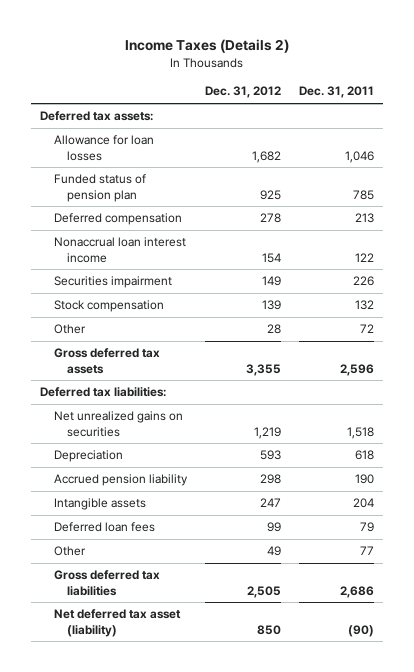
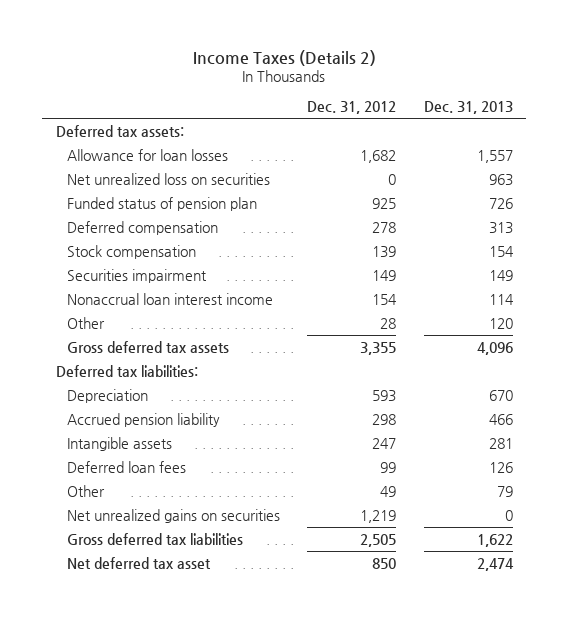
- | Dec. 31, 2012 | Dec. 31, 2011
+ | Dec. 31, 2012 | Dec. 31, 2013
+ Net unrealized loss on securities | 0 | 963
moved down: Securities impairment | 149 | 149
moved down: Nonaccrual loan interest income | 154 | 114
moved down: Net unrealized gains on securities | 1,219 | 0
- Net deferred tax asset (liability) | 850 | (90)
+ Net deferred tax asset | 850 | 2,474

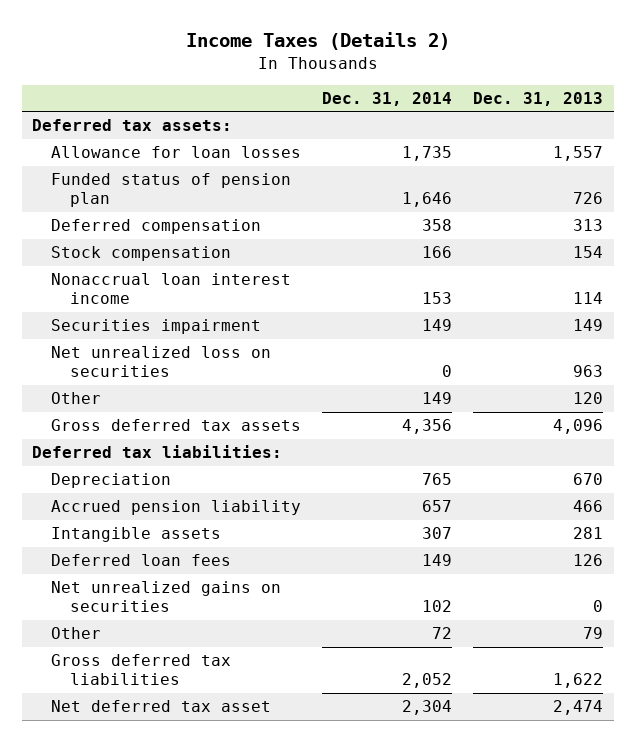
- | Dec. 31, 2012 | Dec. 31, 2013
+ | Dec. 31, 2014 | Dec. 31, 2013
moved down: Securities impairment | 149 | 149
moved down: Net unrealized loss on securities | 0 | 963
moved down: Other | 72 | 79

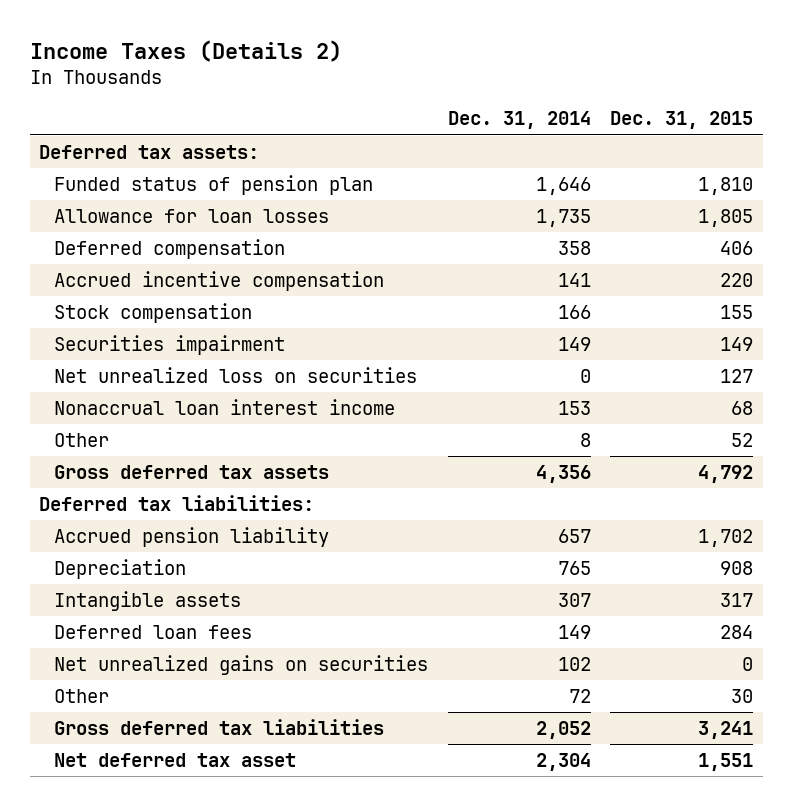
- | Dec. 31, 2014 | Dec. 31, 2013
+ | Dec. 31, 2014 | Dec. 31, 2015
moved down: Allowance for loan losses | 1,735 | 1,805
+ Accrued incentive compensation | 141 | 220
- Other | 149 | 120
moved down: Nonaccrual loan interest income | 153 | 68
+ Other | 8 | 52
moved down: Depreciation | 765 | 908

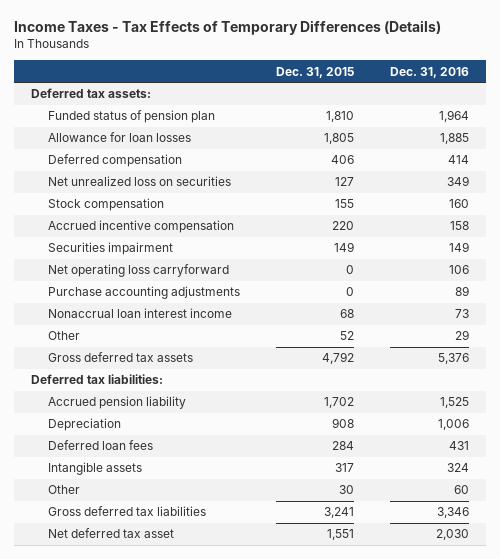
- Income Taxes (Details 2)
+ Income Taxes - Tax Effects of Temporary Differences (Details)
- | Dec. 31, 2014 | Dec. 31, 2015
+ | Dec. 31, 2015 | Dec. 31, 2016
moved up: Net unrealized loss on securities | 127 | 349
moved down: Accrued incentive compensation | 220 | 158
+ Net operating loss carryforward | 0 | 106
+ Purchase accounting adjustments | 0 | 89
- Net unrealized gains on securities | 102 | 0
moved down: Intangible assets | 317 | 324

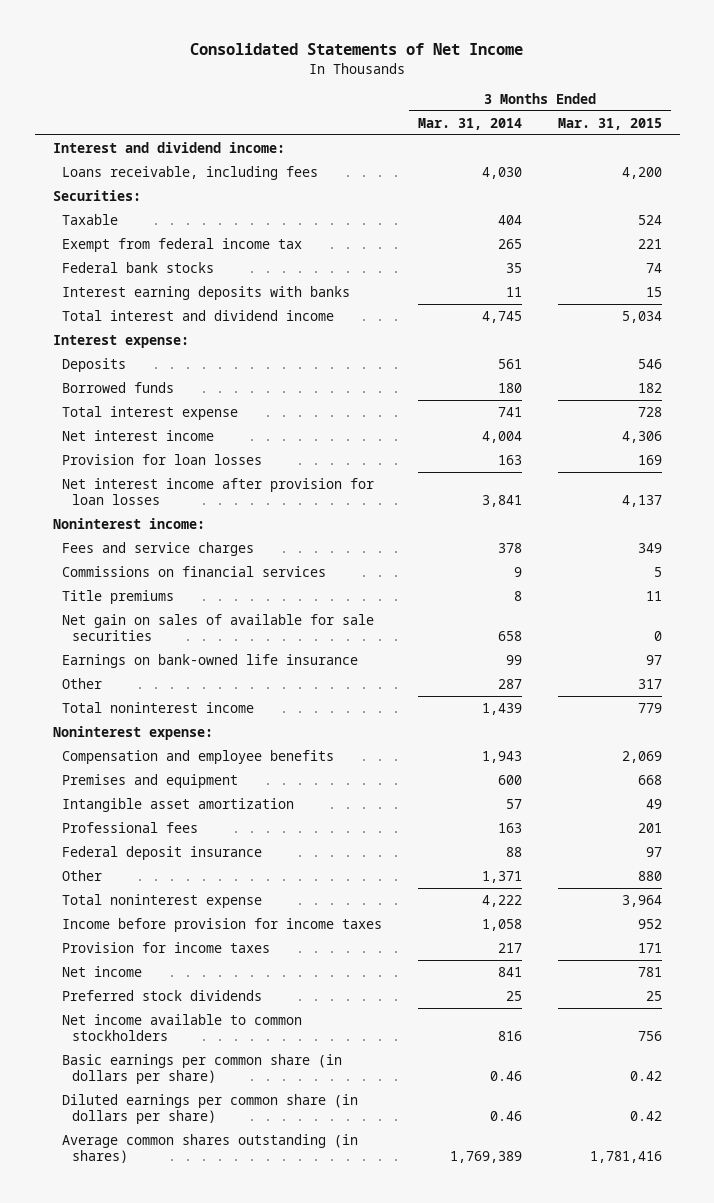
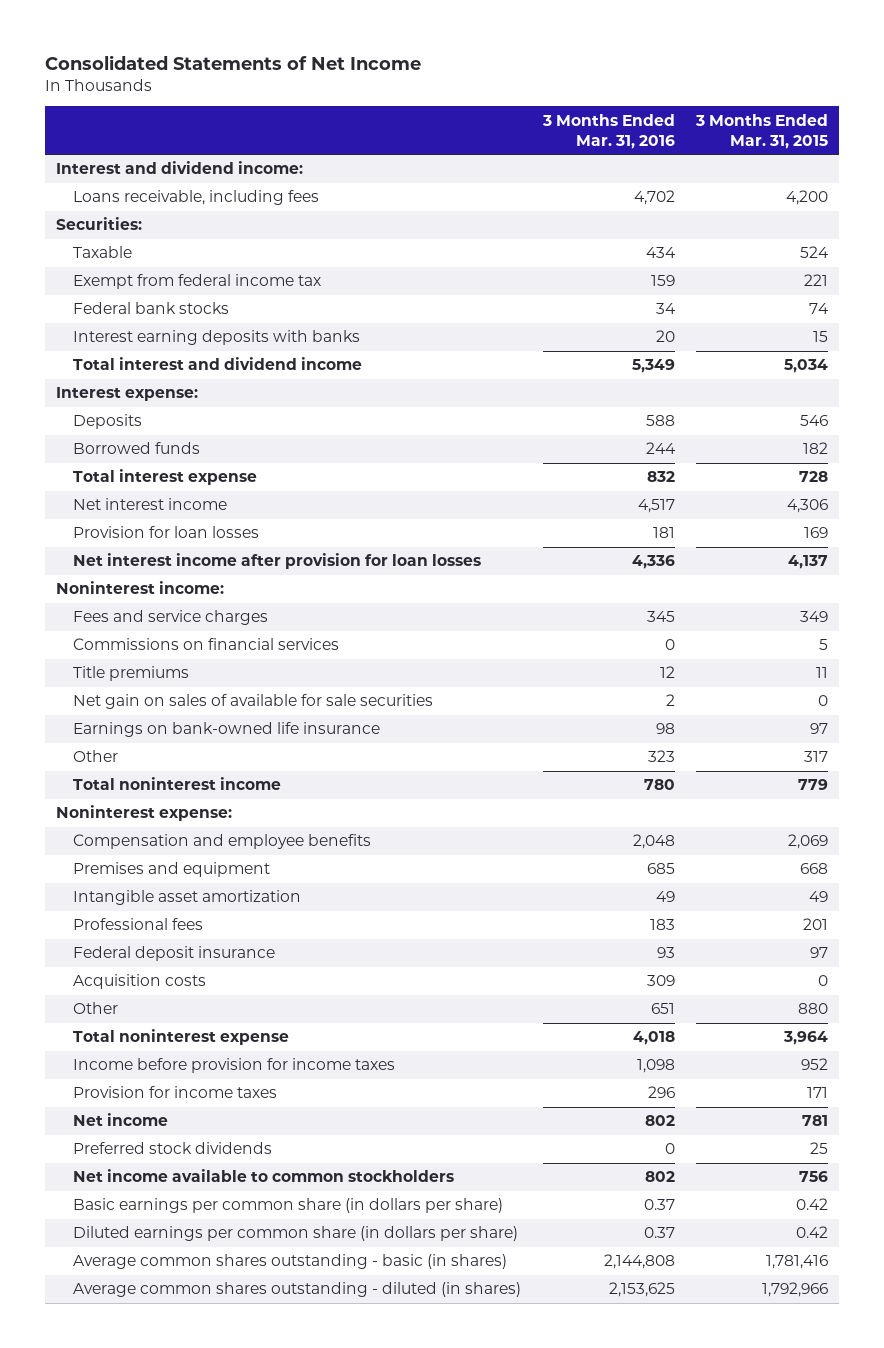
- | 3 Months Ended Mar. 31, 2014 | 3 Months Ended Mar. 31, 2015
+ | 3 Months Ended Mar. 31, 2016 | 3 Months Ended Mar. 31, 2015
+ Acquisition costs | 309 | 0
- Average common shares outstanding (in shares) | 1,769,389 | 1,781,416
+ Average common shares outstanding - basic (in shares) | 2,144,808 | 1,781,416
+ Average common shares outstanding - diluted (in shares) | 2,153,625 | 1,792,966

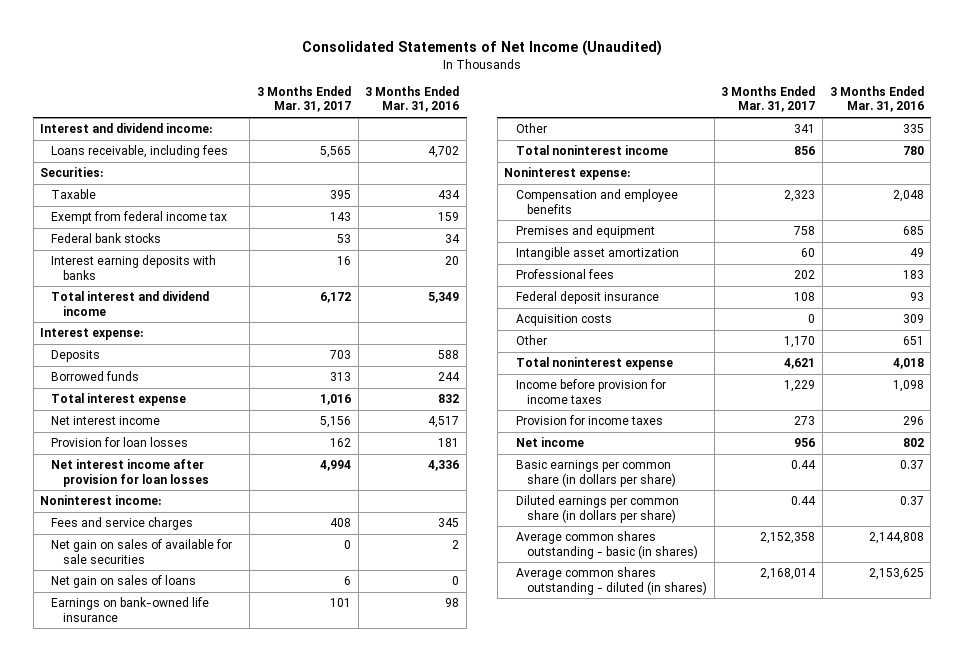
- Consolidated Statements of Net Income
+ Consolidated Statements of Net Income (Unaudited)
- | 3 Months Ended Mar. 31, 2016 | 3 Months Ended Mar. 31, 2015
+ | 3 Months Ended Mar. 31, 2017 | 3 Months Ended Mar. 31, 2016
- Commissions on financial services | 0 | 5
- Title premiums | 12 | 11
+ Net gain on sales of loans | 6 | 0
- Other | 323 | 317
+ Other | 341 | 335
- Preferred stock dividends | 0 | 25
- Net income available to common stockholders | 802 | 756

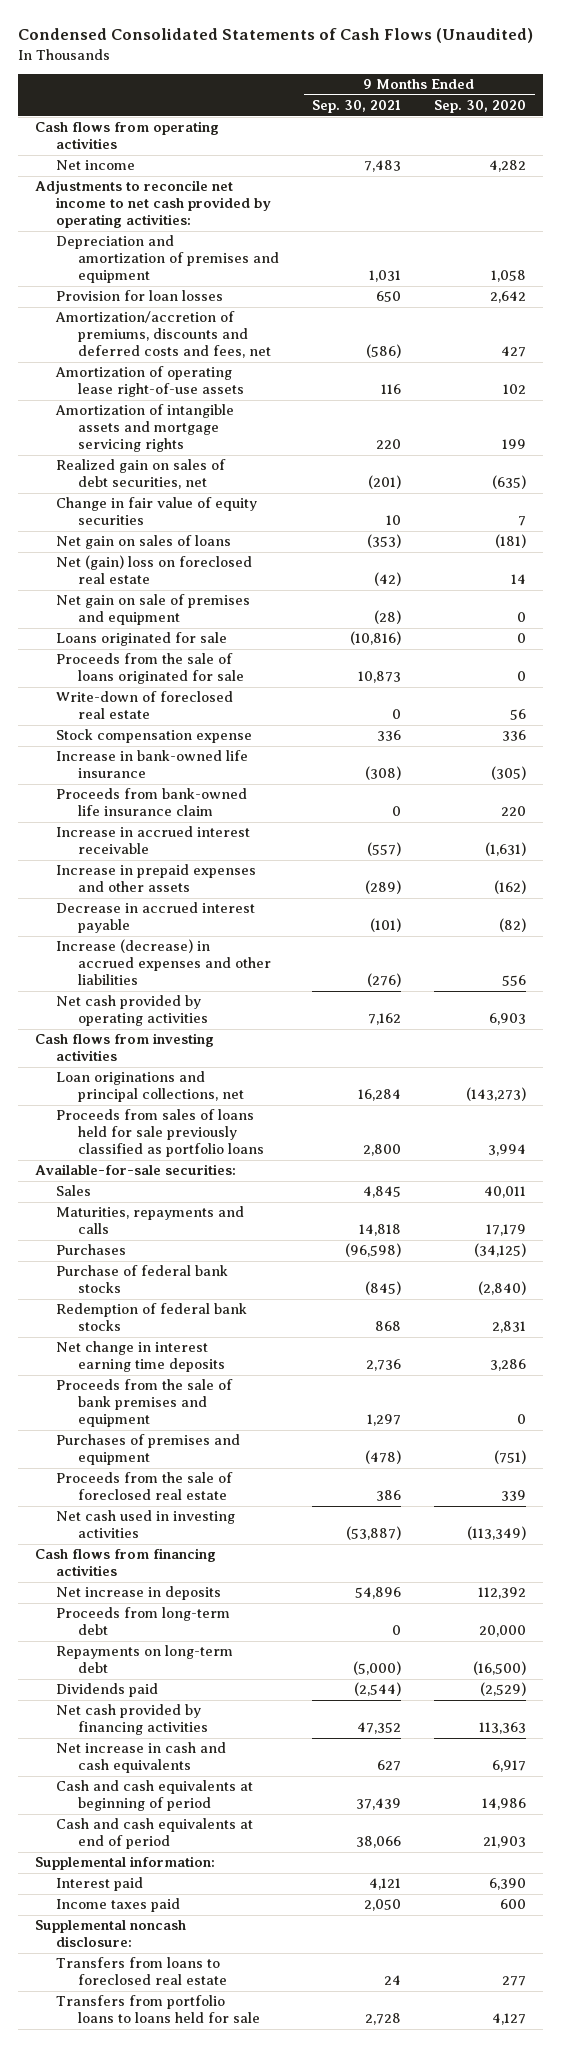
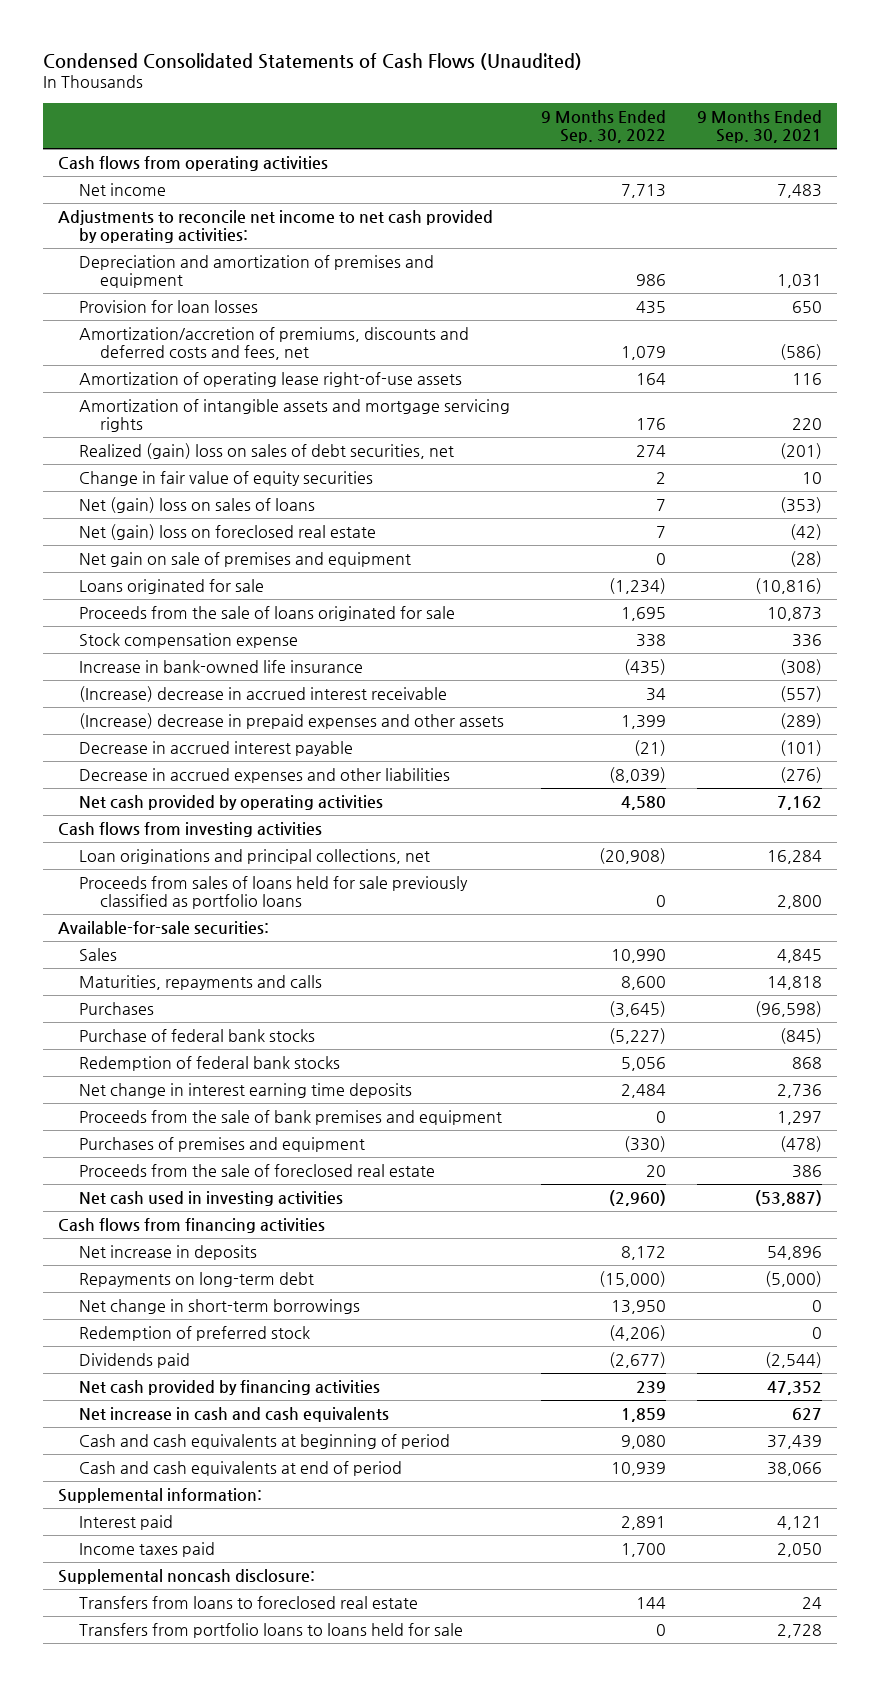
- | 9 Months Ended Sep. 30, 2021 | 9 Months Ended Sep. 30, 2020
+ | 9 Months Ended Sep. 30, 2022 | 9 Months Ended Sep. 30, 2021
- Realized gain on sales of debt securities, net | (201) | (635)
+ Realized (gain) loss on sales of debt securities, net | 274 | (201)
- Net gain on sales of loans | (353) | (181)
+ Net (gain) loss on sales of loans | 7 | (353)
- Write-down of foreclosed real estate | 0 | 56
- Proceeds from bank-owned life insurance claim | 0 | 220
- Increase in accrued interest receivable | (557) | (1,631)
- Increase in prepaid expenses and other assets | (289) | (162)
+ (Increase) decrease in accrued interest receivable | 34 | (557)
+ (Increase) decrease in prepaid expenses and other assets | 1,399 | (289)
- Increase (decrease) in accrued expenses and other liabilities | (276) | 556
+ Decrease in accrued expenses and other liabilities | (8,039) | (276)
- Proceeds from long-term debt | 0 | 20,000
+ Net change in short-term borrowings | 13,950 | 0
+ Redemption of preferred stock | (4,206) | 0

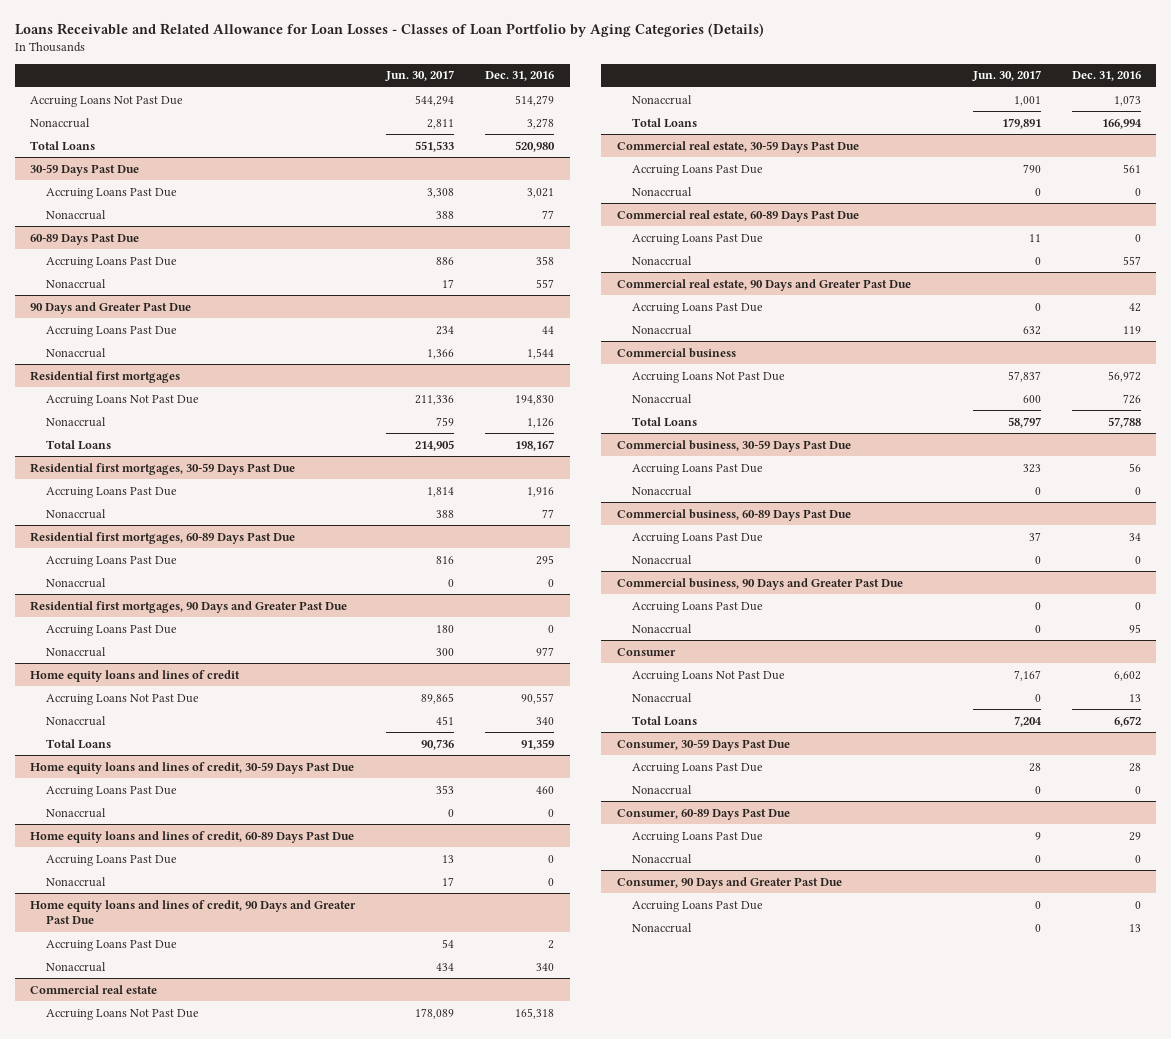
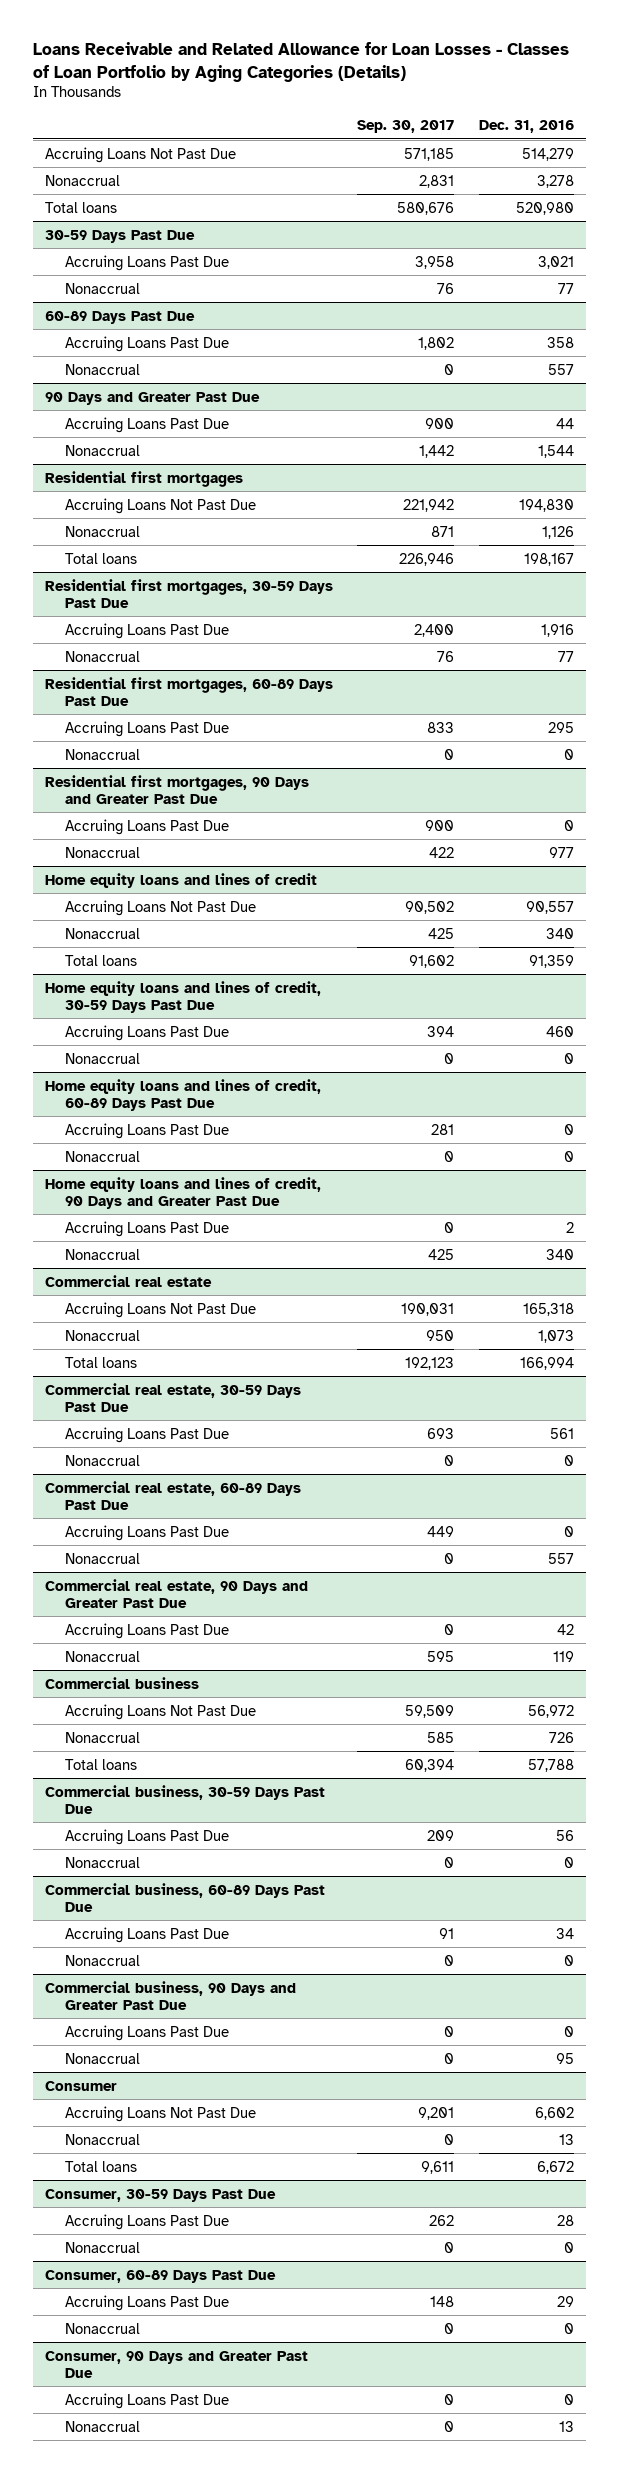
- | Jun. 30, 2017 | Dec. 31, 2016
+ | Sep. 30, 2017 | Dec. 31, 2016
- Total Loans | 551,533 | 520,980
+ Total loans | 580,676 | 520,980
@ Residential first mortgages
- Total Loans | 214,905 | 198,167
+ Total loans | 226,946 | 198,167
@ Home equity loans and lines of credit
- Total Loans | 90,736 | 91,359
+ Total loans | 91,602 | 91,359
@ Commercial real estate
- Total Loans | 179,891 | 166,994
+ Total loans | 192,123 | 166,994
@ Commercial business
- Total Loans | 58,797 | 57,788
+ Total loans | 60,394 | 57,788
@ Consumer
- Total Loans | 7,204 | 6,672
+ Total loans | 9,611 | 6,672

